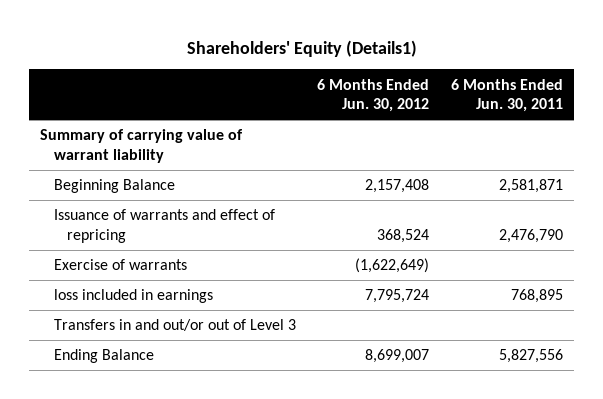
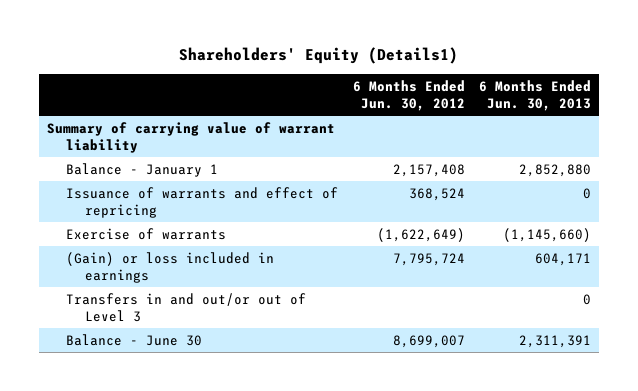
- | 6 Months Ended Jun. 30, 2012 | 6 Months Ended Jun. 30, 2011
+ | 6 Months Ended Jun. 30, 2012 | 6 Months Ended Jun. 30, 2013
- Beginning Balance | 2,157,408 | 2,581,871
+ Balance - January 1 | 2,157,408 | 2,852,880
- loss included in earnings | 7,795,724 | 768,895
+ (Gain) or loss included in earnings | 7,795,724 | 604,171
- Ending Balance | 8,699,007 | 5,827,556
+ Balance - June 30 | 8,699,007 | 2,311,391

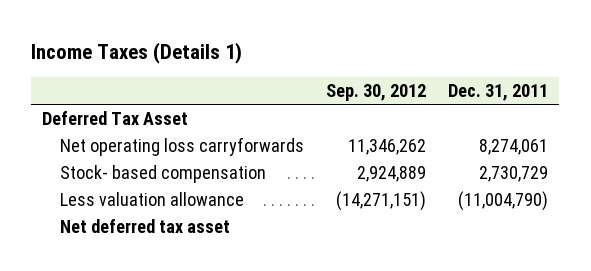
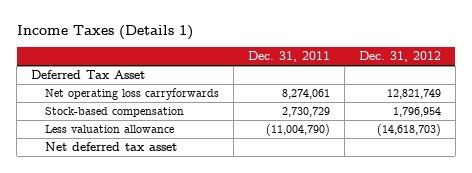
- | Sep. 30, 2012 | Dec. 31, 2011
+ | Dec. 31, 2011 | Dec. 31, 2012
- Stock- based compensation | 2,924,889 | 2,730,729
+ Stock-based compensation | 2,730,729 | 1,796,954

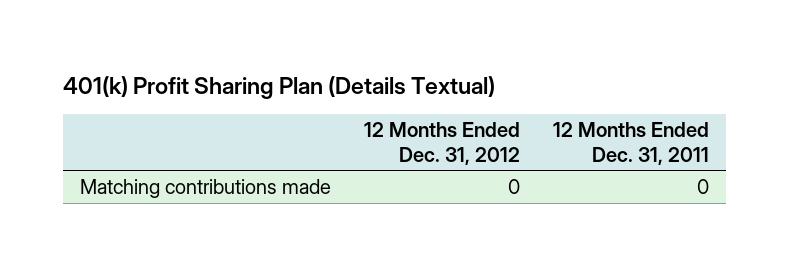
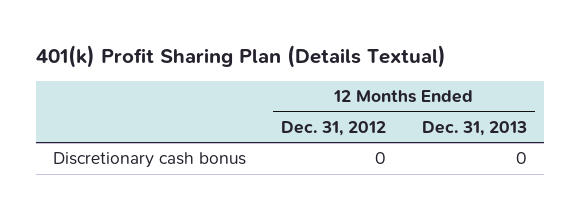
- | 12 Months Ended Dec. 31, 2012 | 12 Months Ended Dec. 31, 2011
+ | 12 Months Ended Dec. 31, 2012 | 12 Months Ended Dec. 31, 2013
- Matching contributions made | 0 | 0
+ Discretionary cash bonus | 0 | 0

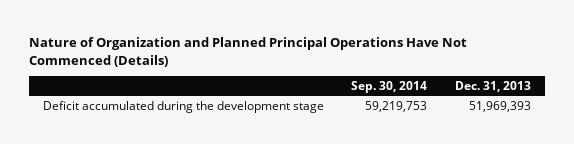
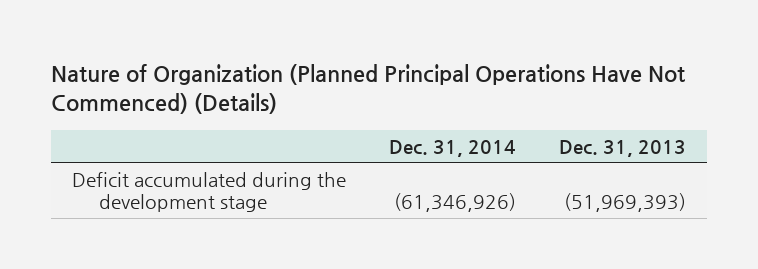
- Nature of Organization and Planned Principal Operations Have Not Commenced (Details)
+ Nature of Organization (Planned Principal Operations Have Not Commenced) (Details)
- | Sep. 30, 2014 | Dec. 31, 2013
+ | Dec. 31, 2014 | Dec. 31, 2013
- Deficit accumulated during the development stage | 59,219,753 | 51,969,393
+ Deficit accumulated during the development stage | (61,346,926) | (51,969,393)

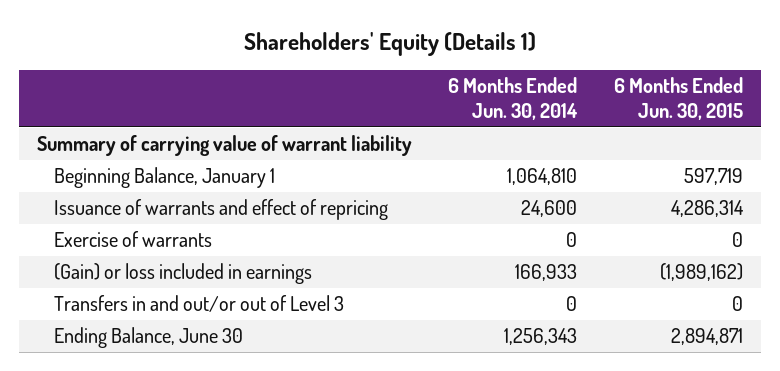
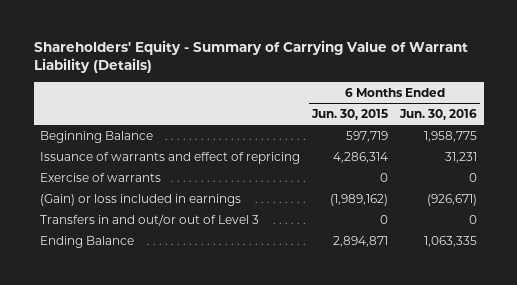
- Shareholders' Equity (Details 1)
+ Shareholders' Equity - Summary of Carrying Value of Warrant Liability (Details)
- | 6 Months Ended Jun. 30, 2014 | 6 Months Ended Jun. 30, 2015
+ | 6 Months Ended Jun. 30, 2015 | 6 Months Ended Jun. 30, 2016
- Summary of carrying value of warrant liability
- Beginning Balance, January 1 | 1,064,810 | 597,719
+ Beginning Balance | 597,719 | 1,958,775
- Ending Balance, June 30 | 1,256,343 | 2,894,871
+ Ending Balance | 2,894,871 | 1,063,335

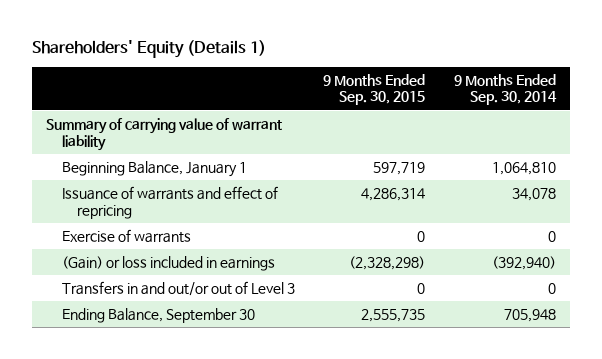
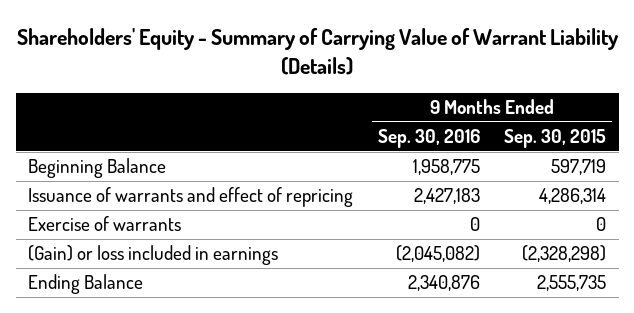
- Shareholders' Equity (Details 1)
+ Shareholders' Equity - Summary of Carrying Value of Warrant Liability (Details)
- | 9 Months Ended Sep. 30, 2015 | 9 Months Ended Sep. 30, 2014
+ | 9 Months Ended Sep. 30, 2016 | 9 Months Ended Sep. 30, 2015
- Summary of carrying value of warrant liability
- Beginning Balance, January 1 | 597,719 | 1,064,810
+ Beginning Balance | 1,958,775 | 597,719
- Transfers in and out/or out of Level 3 | 0 | 0
- Ending Balance, September 30 | 2,555,735 | 705,948
+ Ending Balance | 2,340,876 | 2,555,735

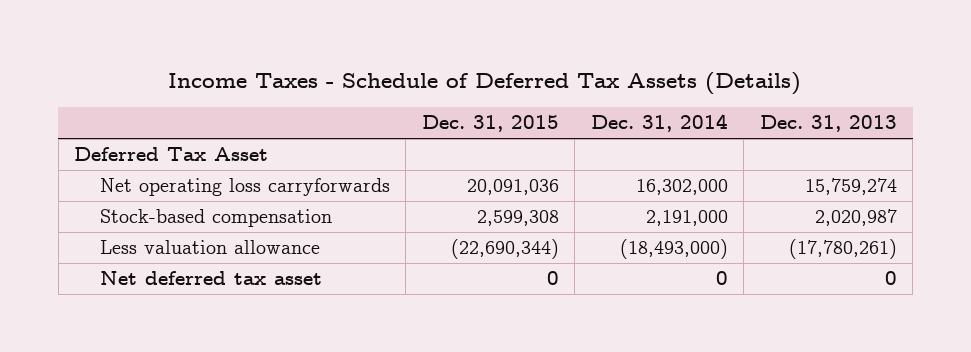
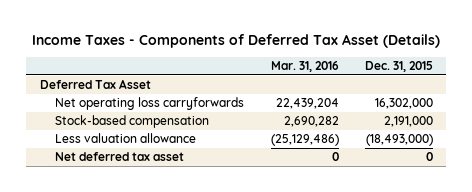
- Income Taxes - Schedule of Deferred Tax Assets (Details)
+ Income Taxes - Components of Deferred Tax Asset (Details)
- | Dec. 31, 2015 | Dec. 31, 2014 | Dec. 31, 2013
+ | Mar. 31, 2016 | Dec. 31, 2015
- Net operating loss carryforwards | 20,091,036 | 16,302,000 | 15,759,274
- Stock-based compensation | 2,599,308 | 2,191,000 | 2,020,987
- Less valuation allowance | (22,690,344) | (18,493,000) | (17,780,261)
+ Net operating loss carryforwards | 22,439,204 | 16,302,000
+ Stock-based compensation | 2,690,282 | 2,191,000
+ Less valuation allowance | (25,129,486) | (18,493,000)

